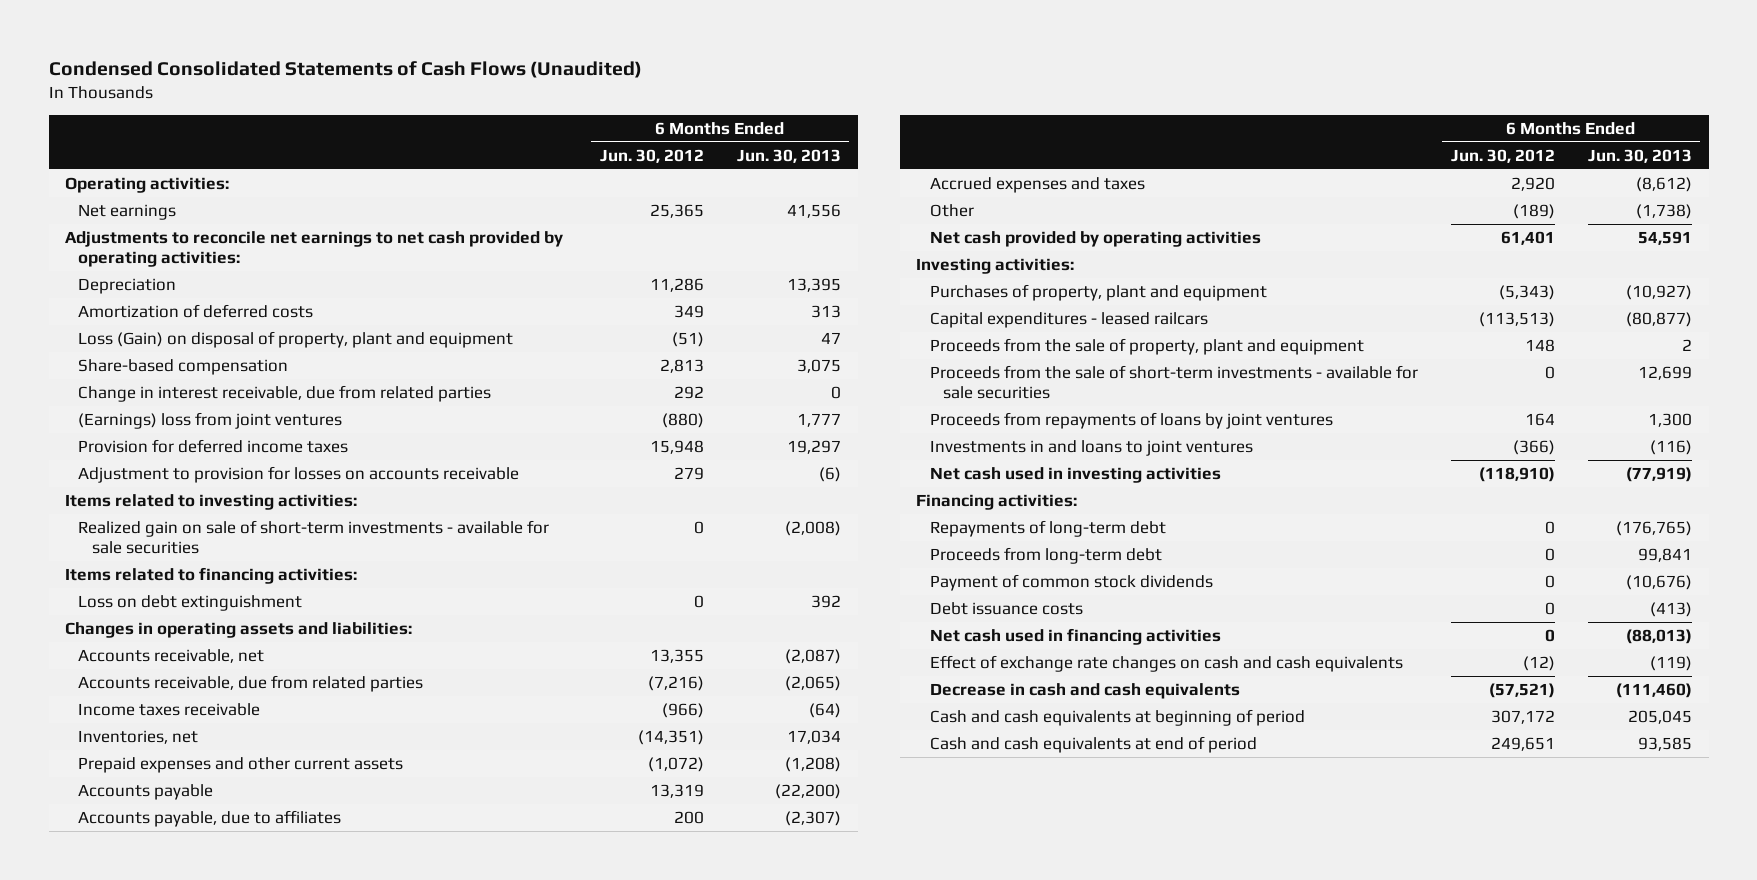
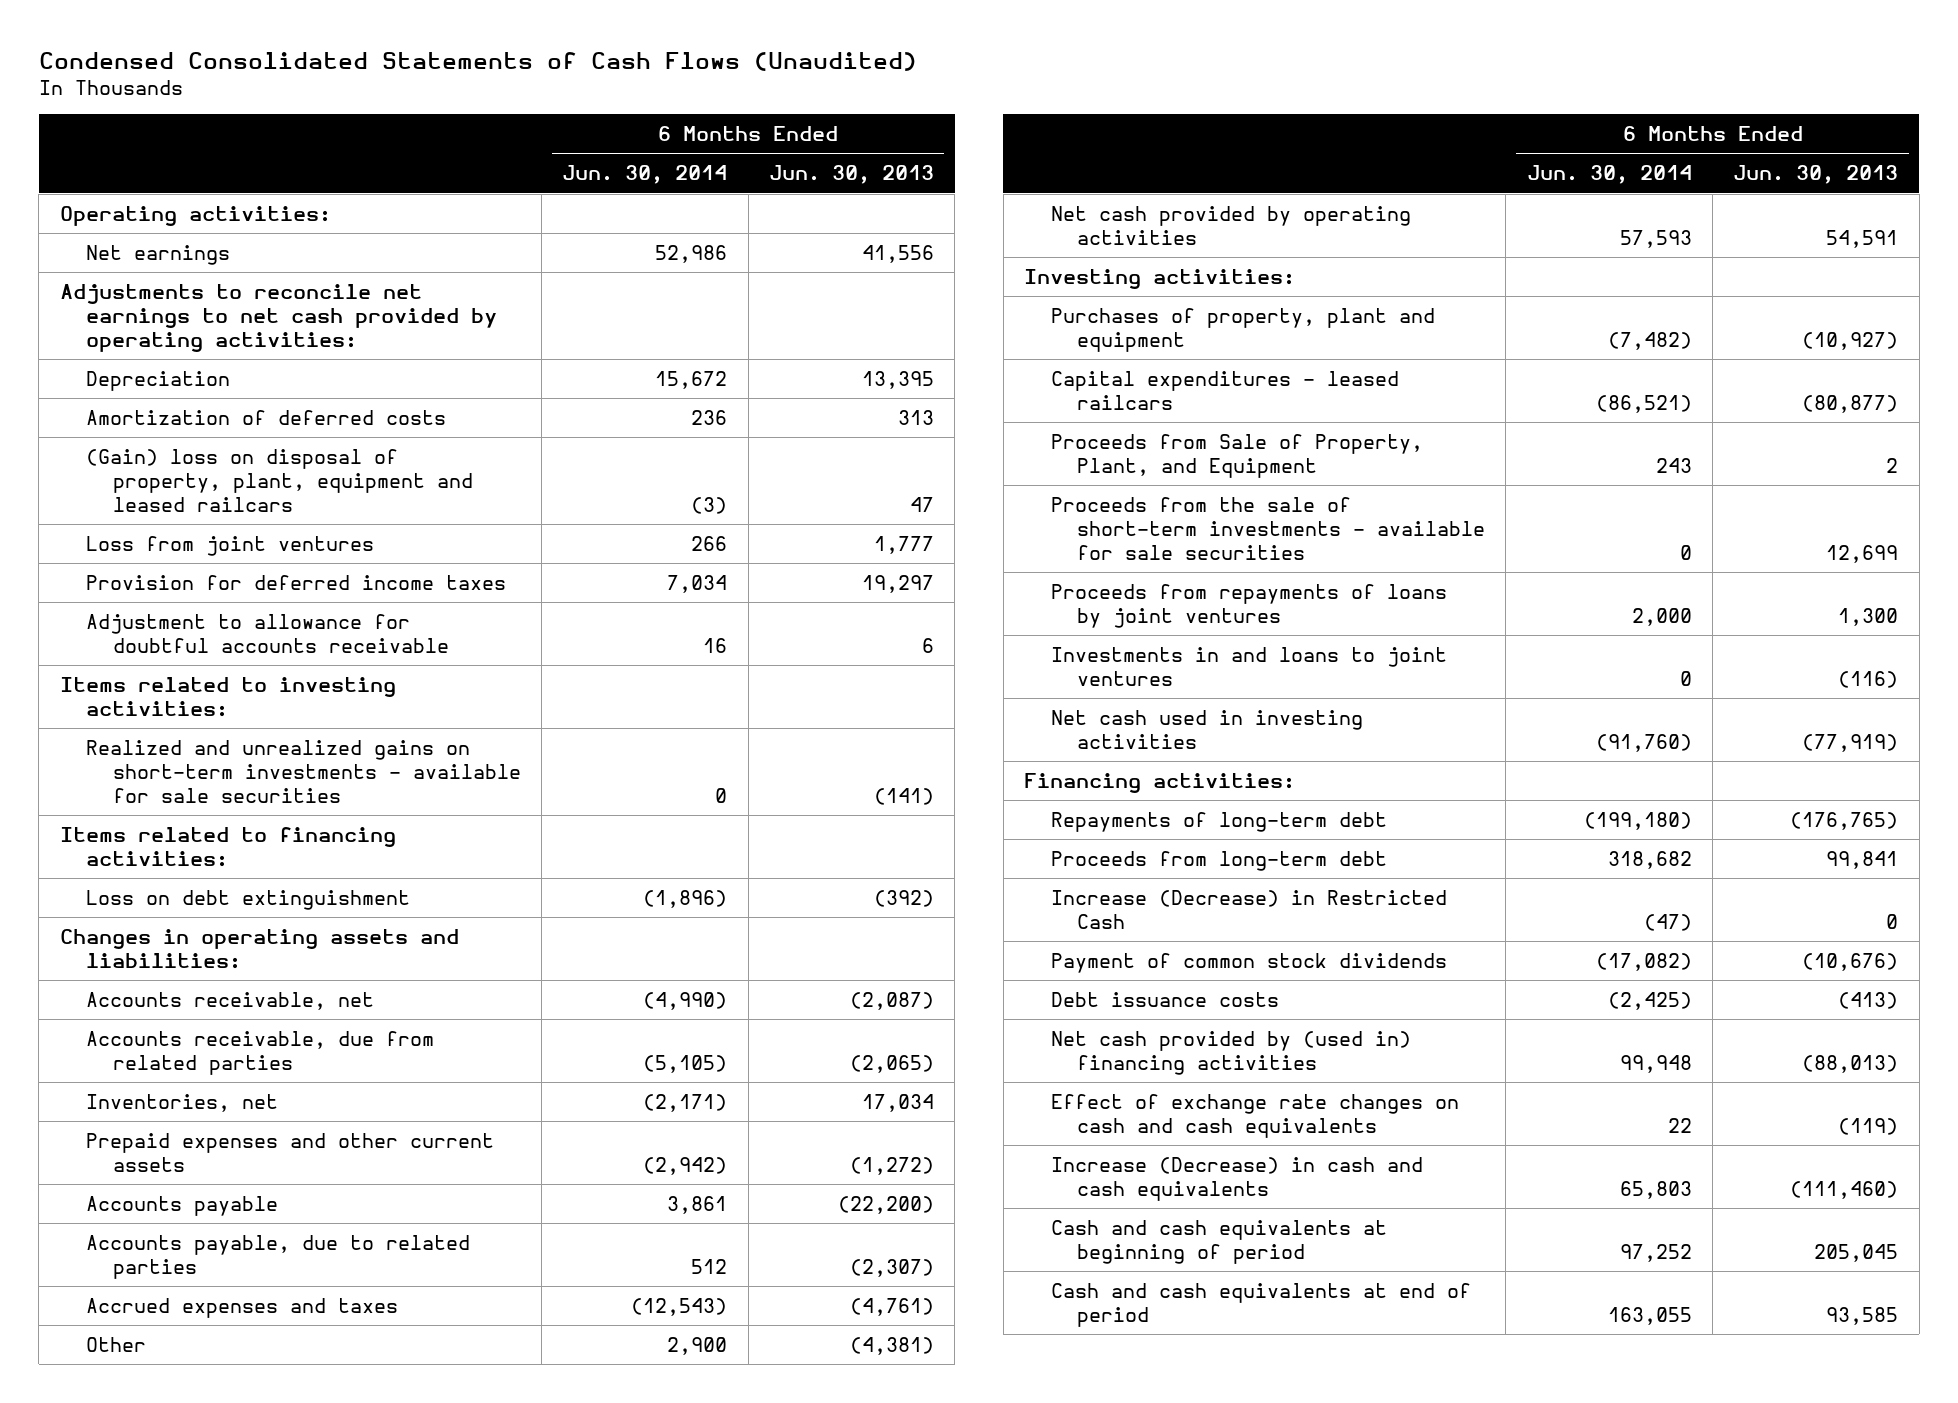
- | 6 Months Ended Jun. 30, 2012 | 6 Months Ended Jun. 30, 2013
+ | 6 Months Ended Jun. 30, 2014 | 6 Months Ended Jun. 30, 2013
- Loss (Gain) on disposal of property, plant and equipment | (51) | 47
- Share-based compensation | 2,813 | 3,075
- Change in interest receivable, due from related parties | 292 | 0
- (Earnings) loss from joint ventures | (880) | 1,777
+ (Gain) loss on disposal of property, plant, equipment and leased railcars | (3) | 47
+ Loss from joint ventures | 266 | 1,777
- Adjustment to provision for losses on accounts receivable | 279 | (6)
+ Adjustment to allowance for doubtful accounts receivable | 16 | 6
- Realized gain on sale of short-term investments - available for sale securities | 0 | (2,008)
+ Realized and unrealized gains on short-term investments - available for sale securities | 0 | (141)
- Loss on debt extinguishment | 0 | 392
+ Loss on debt extinguishment | (1,896) | (392)
- Income taxes receivable | (966) | (64)
- Prepaid expenses and other current assets | (1,072) | (1,208)
+ Prepaid expenses and other current assets | (2,942) | (1,272)
- Accounts payable, due to affiliates | 200 | (2,307)
- Accrued expenses and taxes | 2,920 | (8,612)
- Other | (189) | (1,738)
+ Accounts payable, due to related parties | 512 | (2,307)
+ Accrued expenses and taxes | (12,543) | (4,761)
+ Other | 2,900 | (4,381)
- Proceeds from the sale of property, plant and equipment | 148 | 2
+ Proceeds from Sale of Property, Plant, and Equipment | 243 | 2
+ Increase (Decrease) in Restricted Cash | (47) | 0
- Net cash used in financing activities | 0 | (88,013)
+ Net cash provided by (used in) financing activities | 99,948 | (88,013)
- Decrease in cash and cash equivalents | (57,521) | (111,460)
+ Increase (Decrease) in cash and cash equivalents | 65,803 | (111,460)

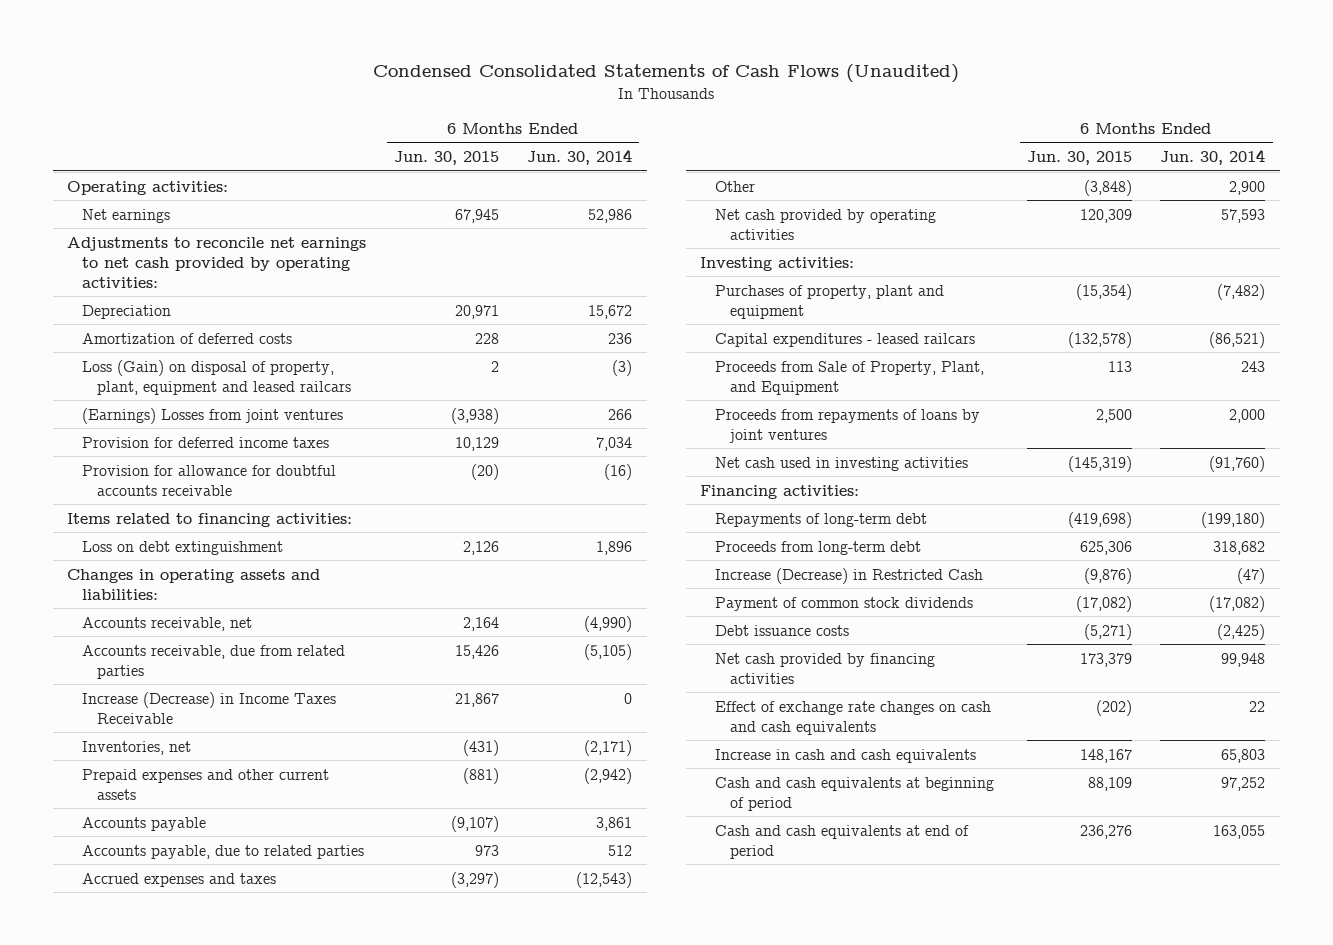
- | 6 Months Ended Jun. 30, 2014 | 6 Months Ended Jun. 30, 2013
+ | 6 Months Ended Jun. 30, 2015 | 6 Months Ended Jun. 30, 2014
- (Gain) loss on disposal of property, plant, equipment and leased railcars | (3) | 47
- Loss from joint ventures | 266 | 1,777
+ Loss (Gain) on disposal of property, plant, equipment and leased railcars | 2 | (3)
+ (Earnings) Losses from joint ventures | (3,938) | 266
- Adjustment to allowance for doubtful accounts receivable | 16 | 6
- Items related to investing activities:
- Realized and unrealized gains on short-term investments - available for sale securities | 0 | (141)
+ Provision for allowance for doubtful accounts receivable | (20) | (16)
- Loss on debt extinguishment | (1,896) | (392)
+ Loss on debt extinguishment | 2,126 | 1,896
+ Increase (Decrease) in Income Taxes Receivable | 21,867 | 0
- Proceeds from the sale of short-term investments - available for sale securities | 0 | 12,699
- Investments in and loans to joint ventures | 0 | (116)
- Net cash provided by (used in) financing activities | 99,948 | (88,013)
+ Net cash provided by financing activities | 173,379 | 99,948
- Increase (Decrease) in cash and cash equivalents | 65,803 | (111,460)
+ Increase in cash and cash equivalents | 148,167 | 65,803

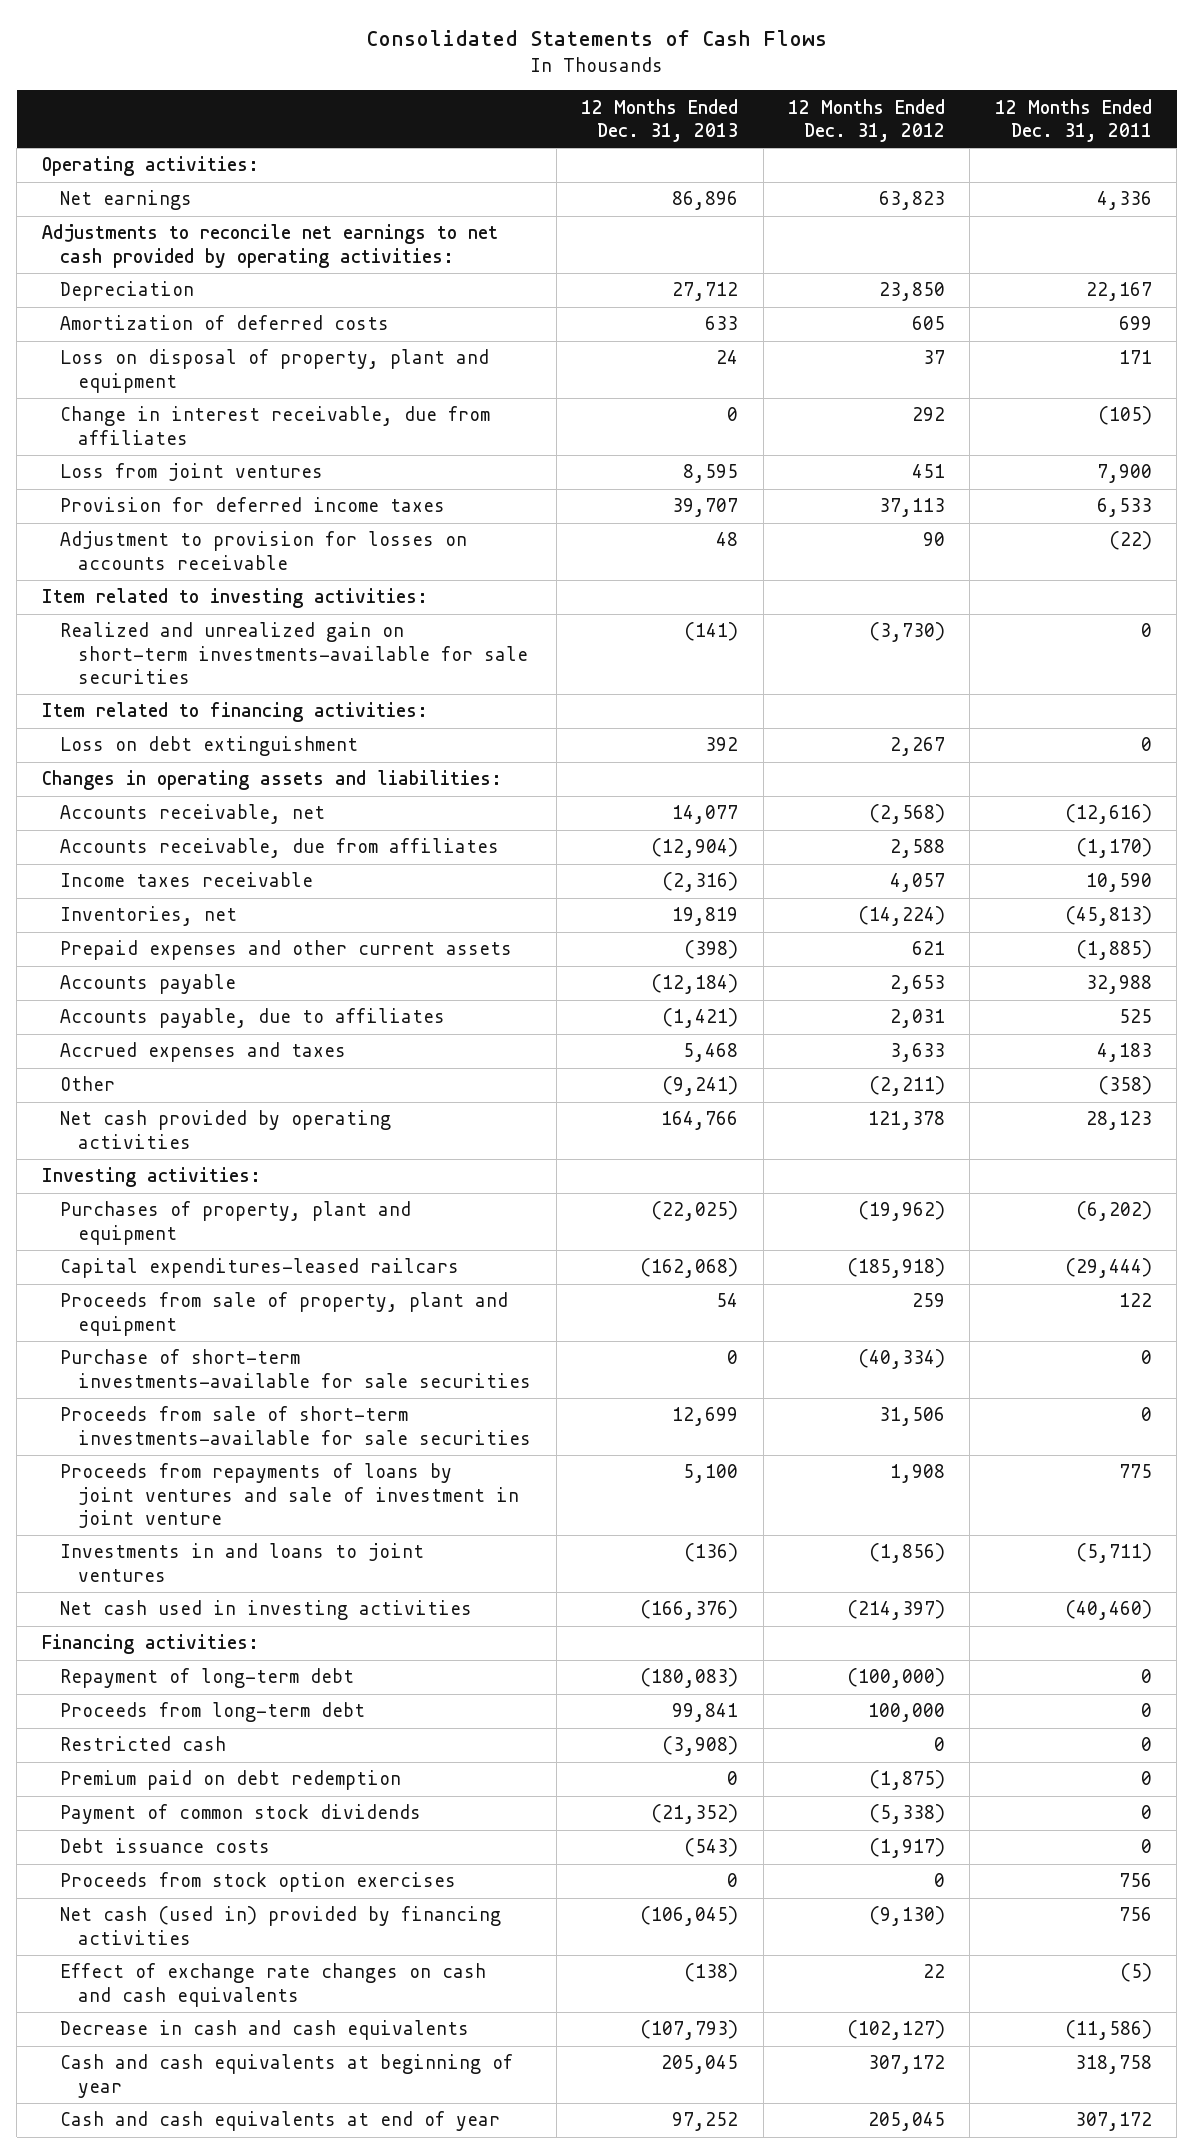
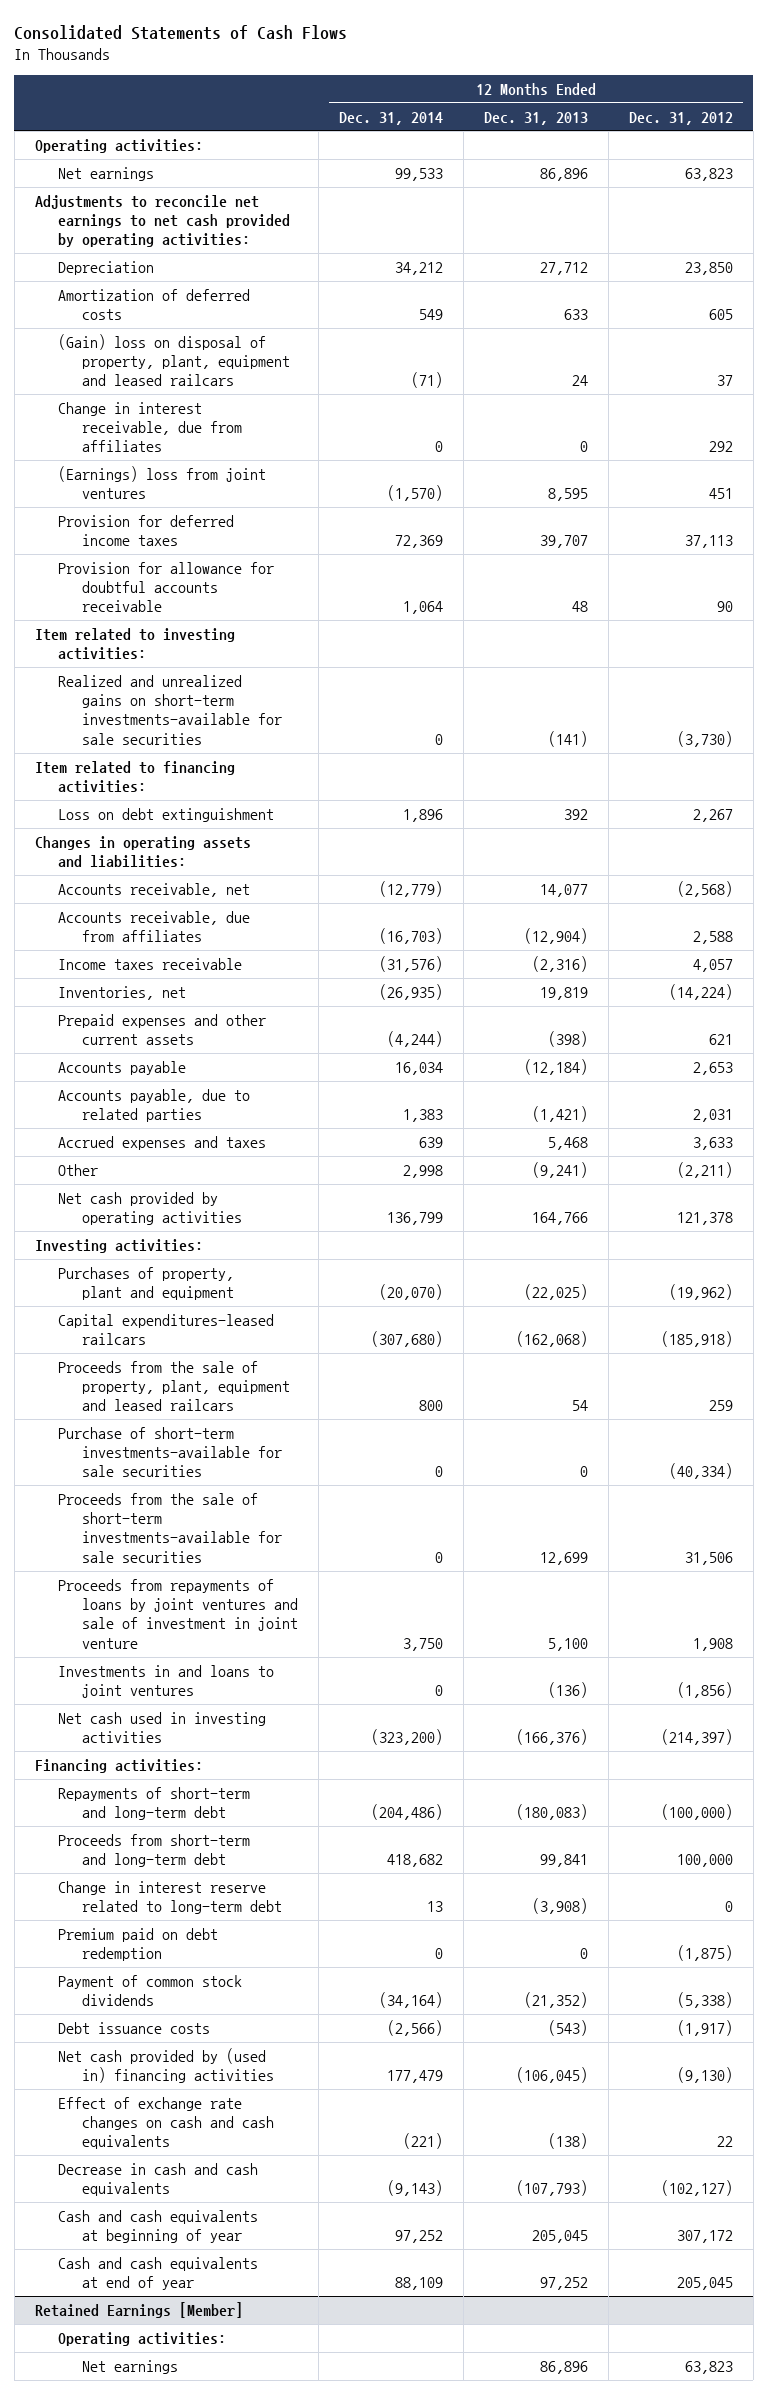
- | 12 Months Ended Dec. 31, 2013 | 12 Months Ended Dec. 31, 2012 | 12 Months Ended Dec. 31, 2011
+ | 12 Months Ended Dec. 31, 2014 | 12 Months Ended Dec. 31, 2013 | 12 Months Ended Dec. 31, 2012
- Loss on disposal of property, plant and equipment | 24 | 37 | 171
+ (Gain) loss on disposal of property, plant, equipment and leased railcars | (71) | 24 | 37
- Loss from joint ventures | 8,595 | 451 | 7,900
+ (Earnings) loss from joint ventures | (1,570) | 8,595 | 451
- Adjustment to provision for losses on accounts receivable | 48 | 90 | (22)
+ Provision for allowance for doubtful accounts receivable | 1,064 | 48 | 90
- Realized and unrealized gain on short-term investments-available for sale securities | (141) | (3,730) | 0
+ Realized and unrealized gains on short-term investments-available for sale securities | 0 | (141) | (3,730)
- Accounts payable, due to affiliates | (1,421) | 2,031 | 525
+ Accounts payable, due to related parties | 1,383 | (1,421) | 2,031
- Proceeds from sale of property, plant and equipment | 54 | 259 | 122
+ Proceeds from the sale of property, plant, equipment and leased railcars | 800 | 54 | 259
- Proceeds from sale of short-term investments-available for sale securities | 12,699 | 31,506 | 0
+ Proceeds from the sale of short-term investments-available for sale securities | 0 | 12,699 | 31,506
- Repayment of long-term debt | (180,083) | (100,000) | 0
- Proceeds from long-term debt | 99,841 | 100,000 | 0
- Restricted cash | (3,908) | 0 | 0
+ Repayments of short-term and long-term debt | (204,486) | (180,083) | (100,000)
+ Proceeds from short-term and long-term debt | 418,682 | 99,841 | 100,000
+ Change in interest reserve related to long-term debt | 13 | (3,908) | 0
- Proceeds from stock option exercises | 0 | 0 | 756
- Net cash (used in) provided by financing activities | (106,045) | (9,130) | 756
+ Net cash provided by (used in) financing activities | 177,479 | (106,045) | (9,130)
+ Retained Earnings [Member]
+ Operating activities:
+ Net earnings | | 86,896 | 63,823

